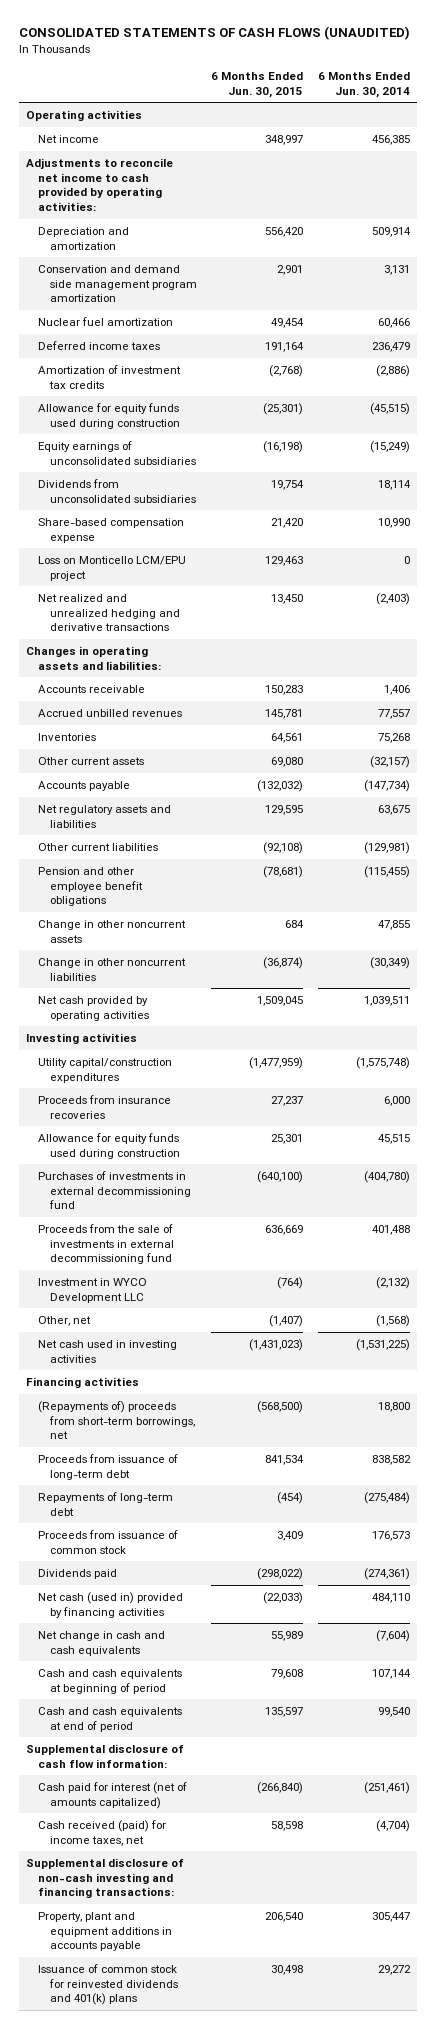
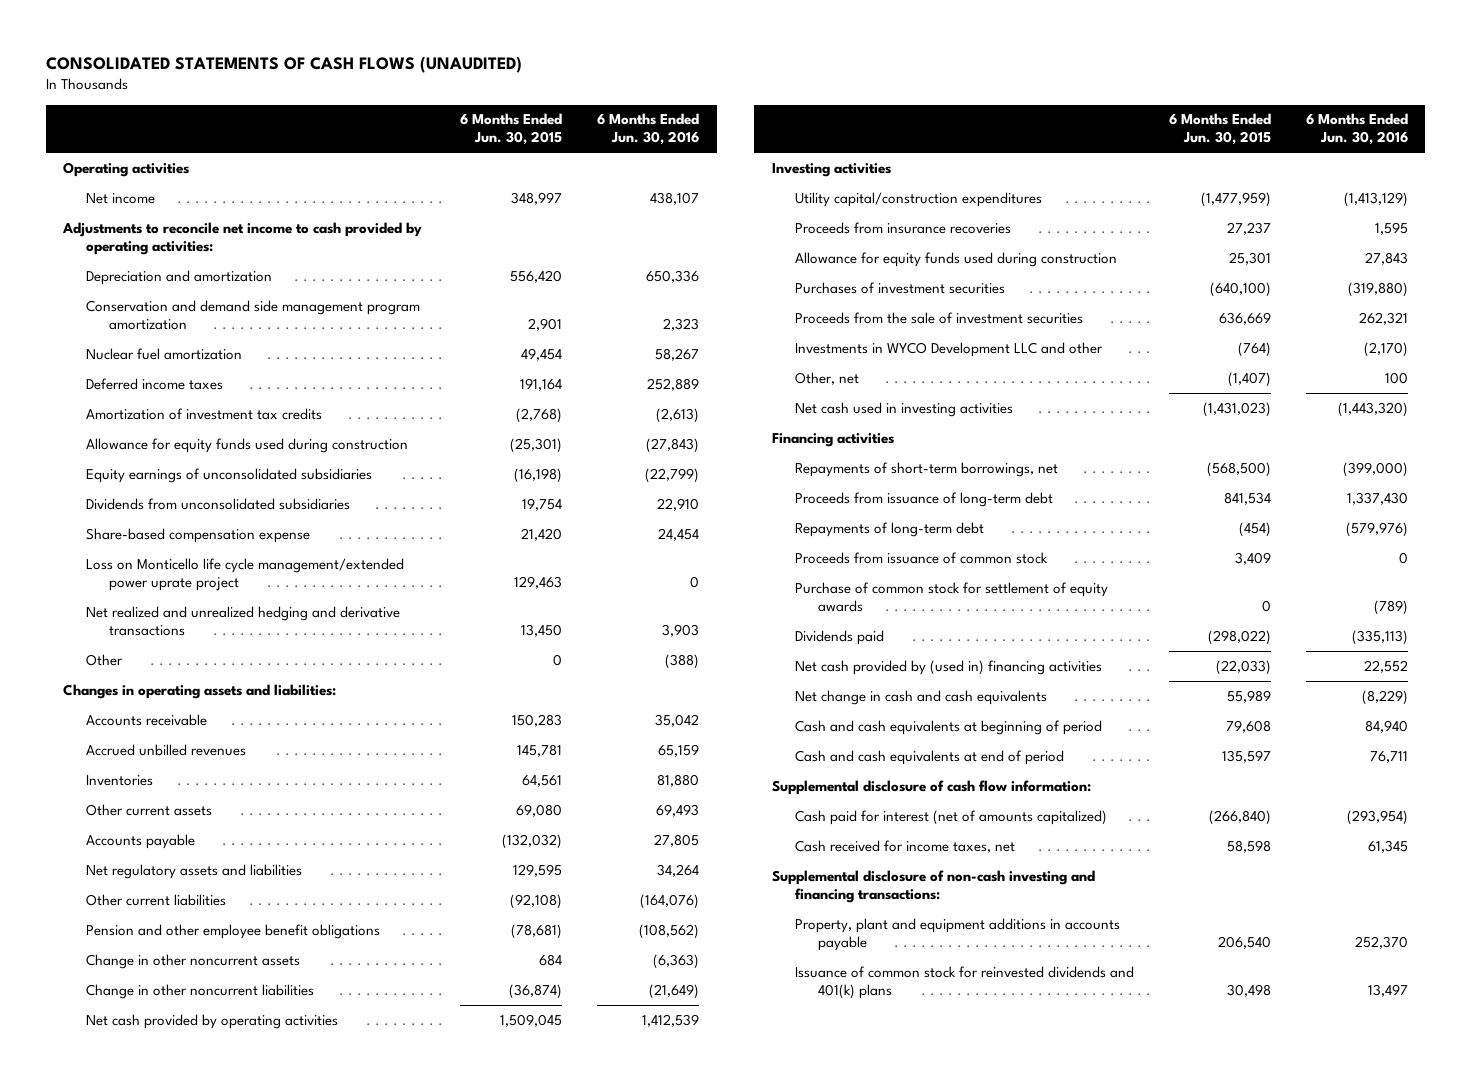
- | 6 Months Ended Jun. 30, 2015 | 6 Months Ended Jun. 30, 2014
+ | 6 Months Ended Jun. 30, 2015 | 6 Months Ended Jun. 30, 2016
- Loss on Monticello LCM/EPU project | 129,463 | 0
+ Loss on Monticello life cycle management/extended power uprate project | 129,463 | 0
+ Other | 0 | (388)
- Purchases of investments in external decommissioning fund | (640,100) | (404,780)
- Proceeds from the sale of investments in external decommissioning fund | 636,669 | 401,488
- Investment in WYCO Development LLC | (764) | (2,132)
+ Purchases of investment securities | (640,100) | (319,880)
+ Proceeds from the sale of investment securities | 636,669 | 262,321
+ Investments in WYCO Development LLC and other | (764) | (2,170)
- (Repayments of) proceeds from short-term borrowings, net | (568,500) | 18,800
+ Repayments of short-term borrowings, net | (568,500) | (399,000)
+ Purchase of common stock for settlement of equity awards | 0 | (789)
- Net cash (used in) provided by financing activities | (22,033) | 484,110
+ Net cash provided by (used in) financing activities | (22,033) | 22,552
- Cash received (paid) for income taxes, net | 58,598 | (4,704)
+ Cash received for income taxes, net | 58,598 | 61,345

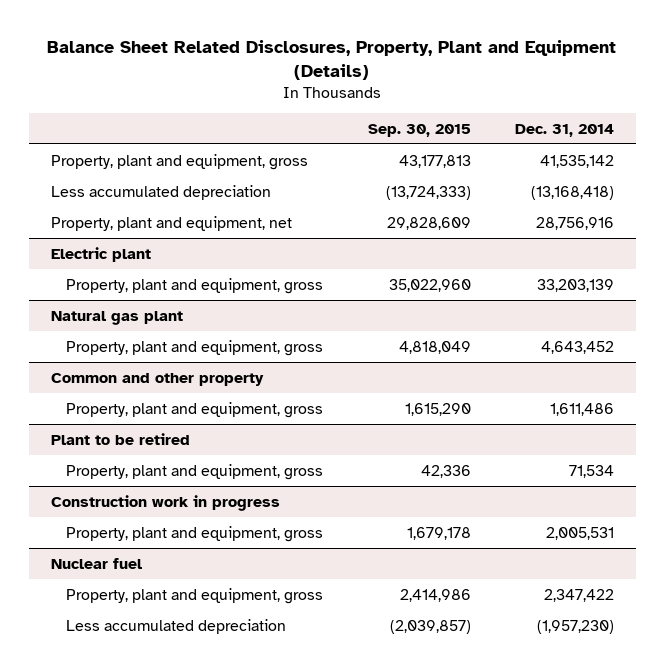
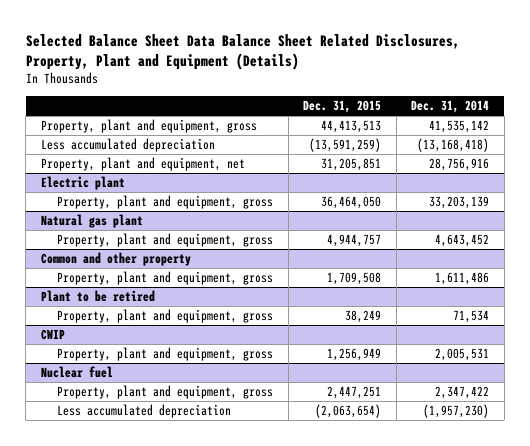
- Balance Sheet Related Disclosures, Property, Plant and Equipment (Details)
+ Selected Balance Sheet Data Balance Sheet Related Disclosures, Property, Plant and Equipment (Details)
- | Sep. 30, 2015 | Dec. 31, 2014
+ | Dec. 31, 2015 | Dec. 31, 2014
- Construction work in progress
+ CWIP

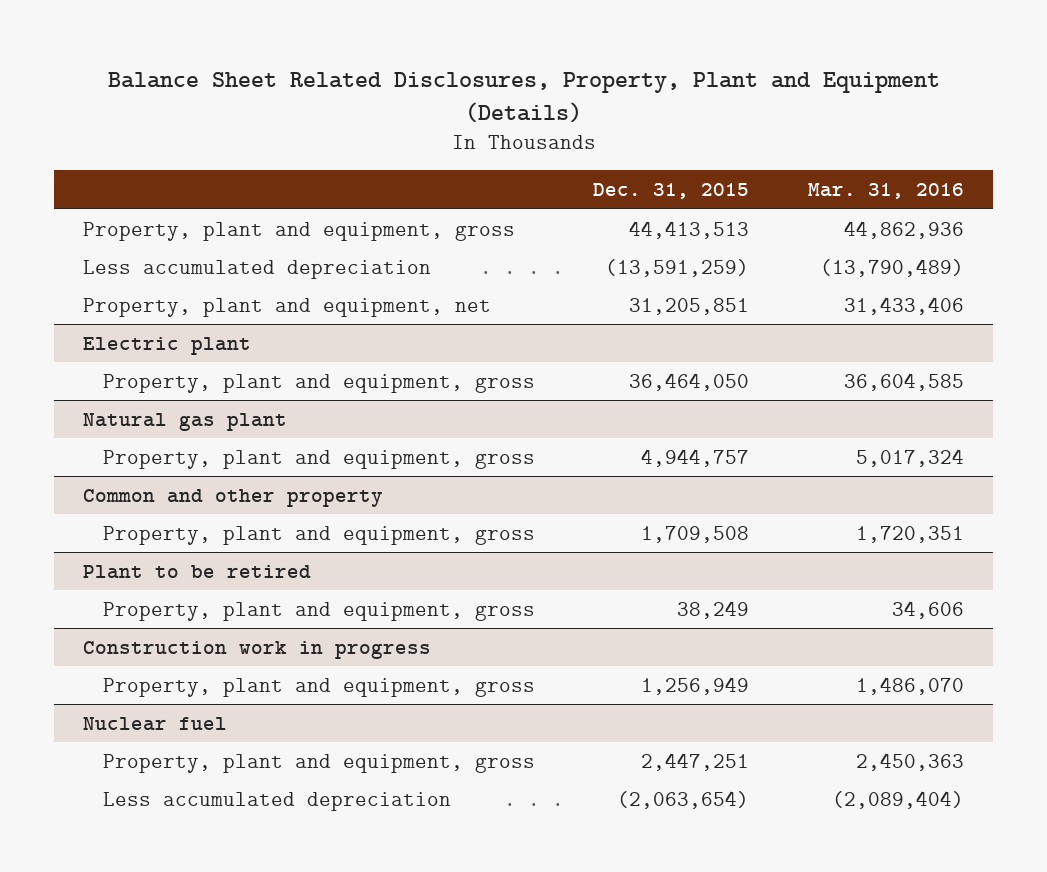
- Selected Balance Sheet Data Balance Sheet Related Disclosures, Property, Plant and Equipment (Details)
+ Balance Sheet Related Disclosures, Property, Plant and Equipment (Details)
- | Dec. 31, 2015 | Dec. 31, 2014
+ | Dec. 31, 2015 | Mar. 31, 2016
- CWIP
+ Construction work in progress

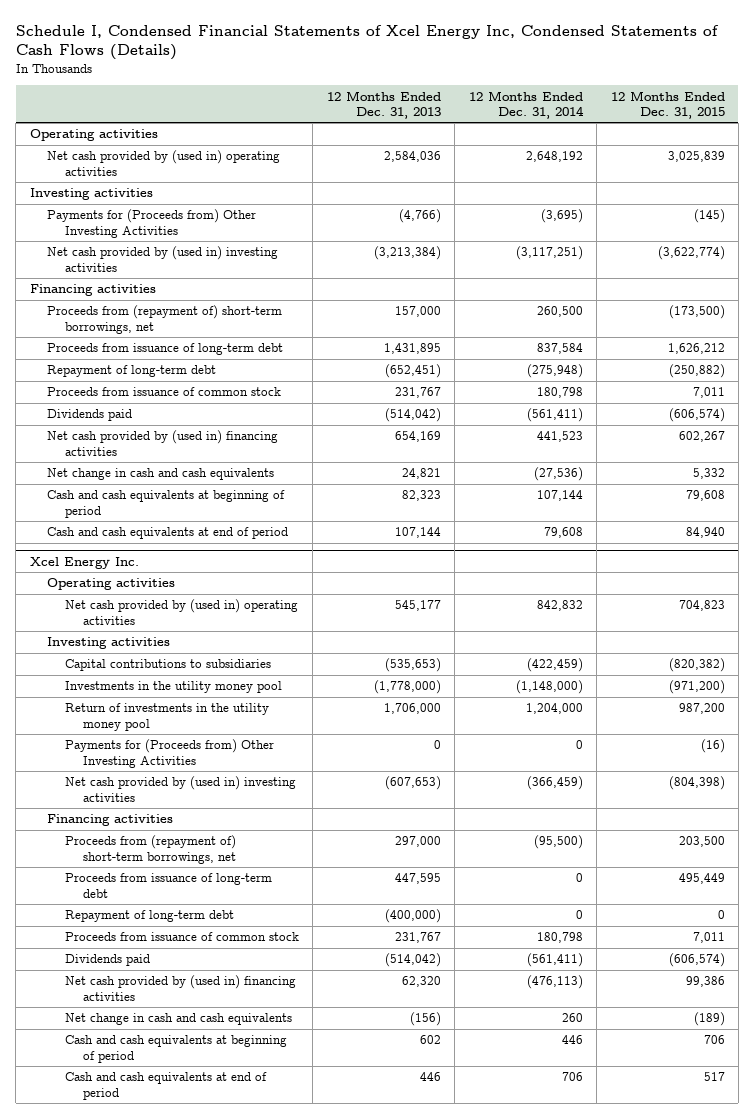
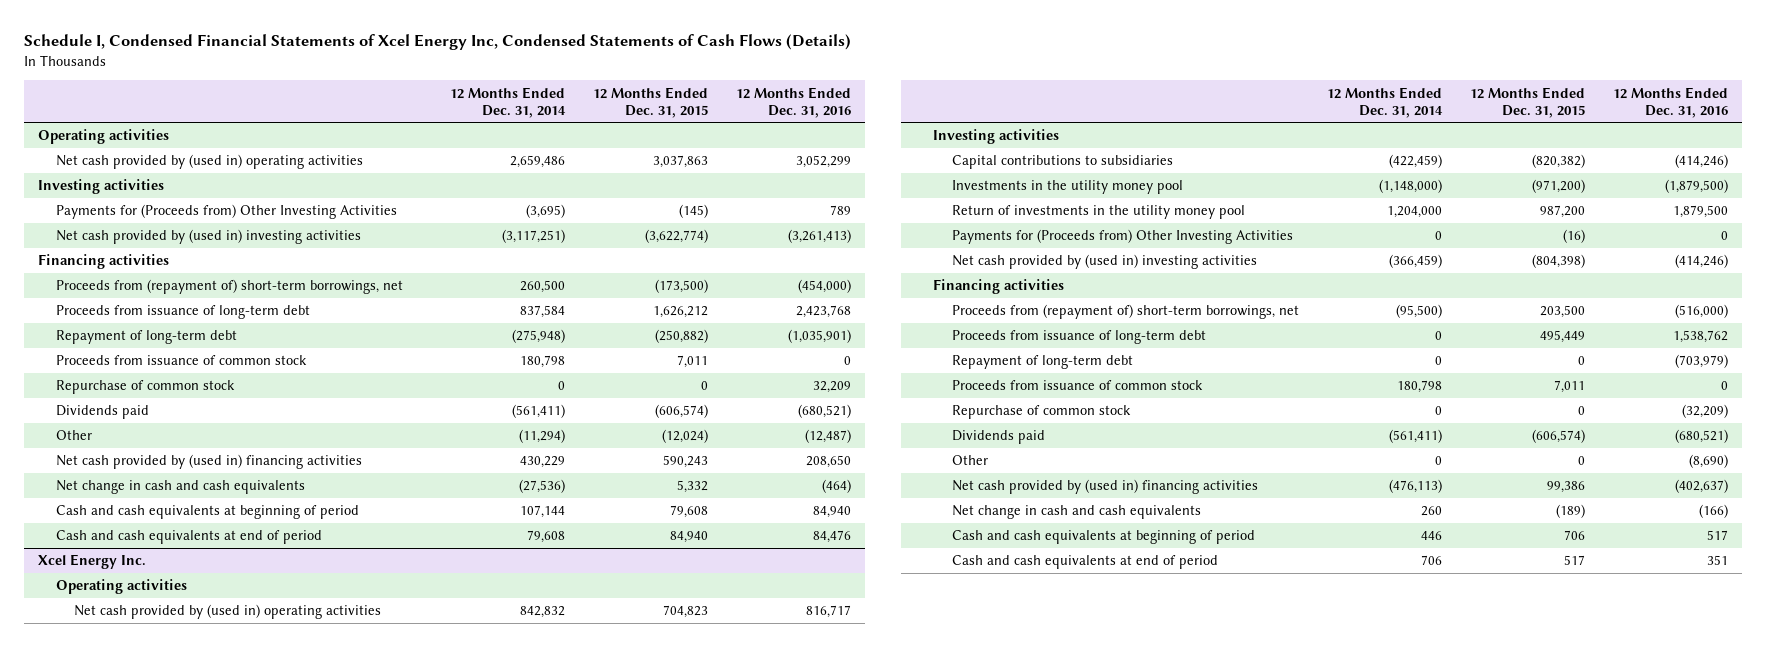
- | 12 Months Ended Dec. 31, 2013 | 12 Months Ended Dec. 31, 2014 | 12 Months Ended Dec. 31, 2015
+ | 12 Months Ended Dec. 31, 2014 | 12 Months Ended Dec. 31, 2015 | 12 Months Ended Dec. 31, 2016
- Net cash provided by (used in) operating activities | 2,584,036 | 2,648,192 | 3,025,839
+ Net cash provided by (used in) operating activities | 2,659,486 | 3,037,863 | 3,052,299
+ Repurchase of common stock | 0 | 0 | 32,209
- Net cash provided by (used in) financing activities | 654,169 | 441,523 | 602,267
+ Other | (11,294) | (12,024) | (12,487)
+ Net cash provided by (used in) financing activities | 430,229 | 590,243 | 208,650
@ Xcel Energy Inc.
+ Repurchase of common stock | 0 | 0 | (32,209)
+ Other | 0 | 0 | (8,690)

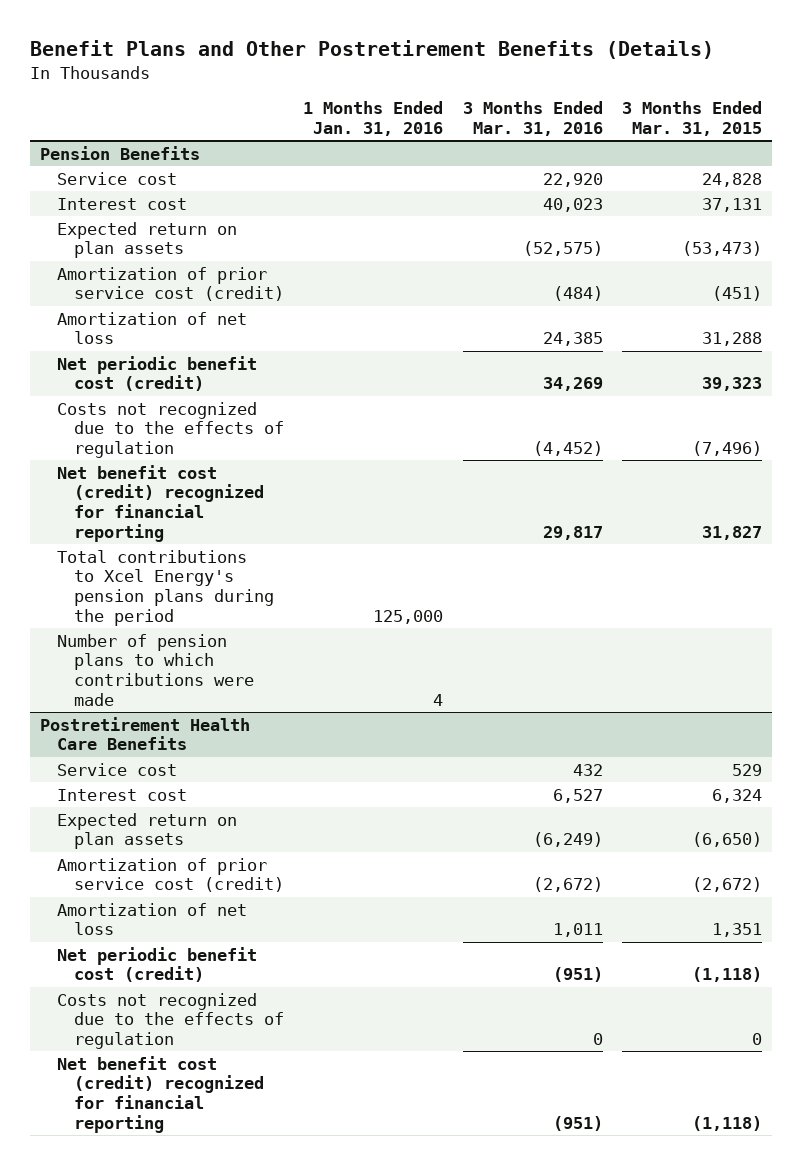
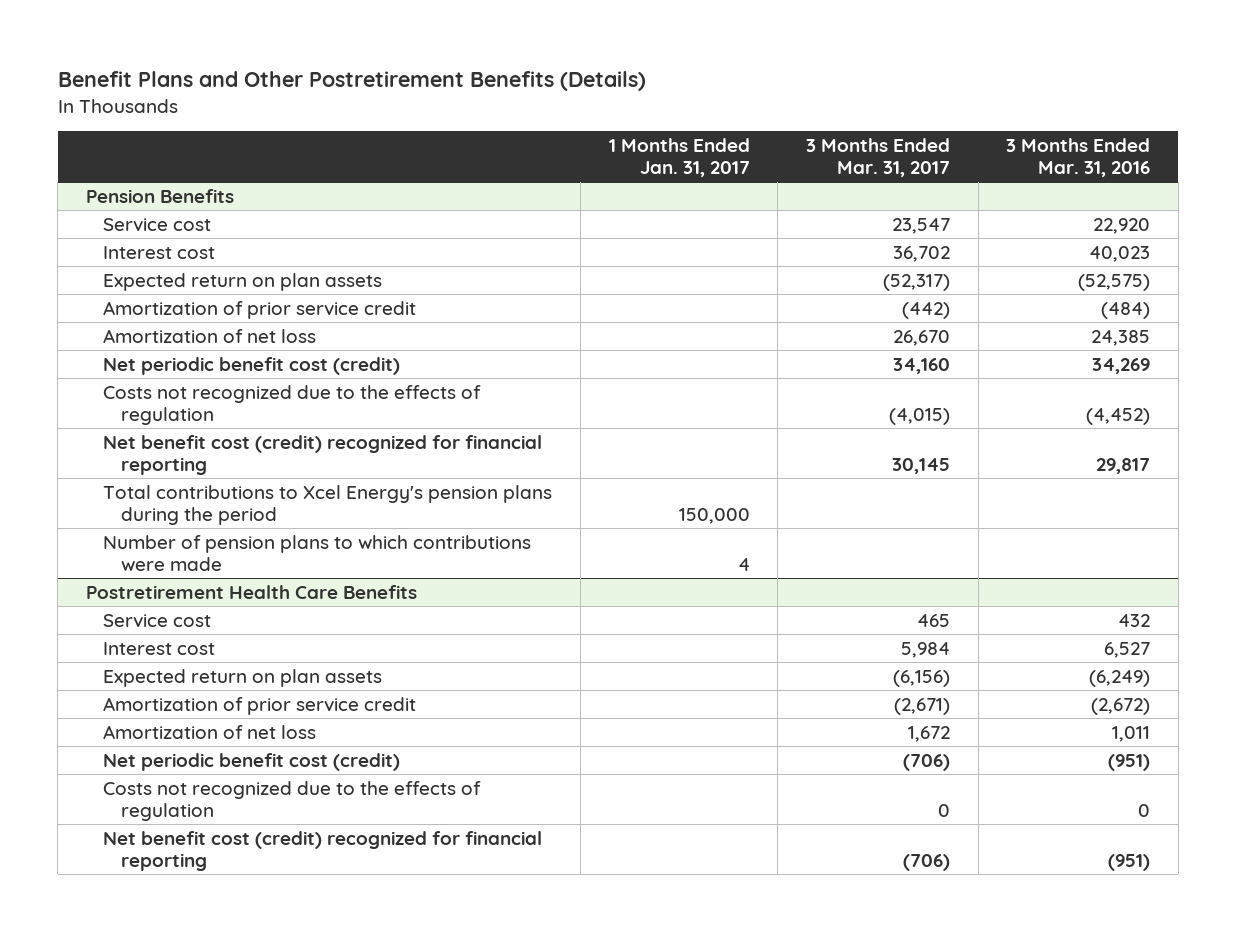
- | 1 Months Ended Jan. 31, 2016 | 3 Months Ended Mar. 31, 2016 | 3 Months Ended Mar. 31, 2015
+ | 1 Months Ended Jan. 31, 2017 | 3 Months Ended Mar. 31, 2017 | 3 Months Ended Mar. 31, 2016
@ Pension Benefits
- Amortization of prior service cost (credit) | | (484) | (451)
+ Amortization of prior service credit | | (442) | (484)
@ Postretirement Health Care Benefits
- Amortization of prior service cost (credit) | | (2,672) | (2,672)
+ Amortization of prior service credit | | (2,671) | (2,672)

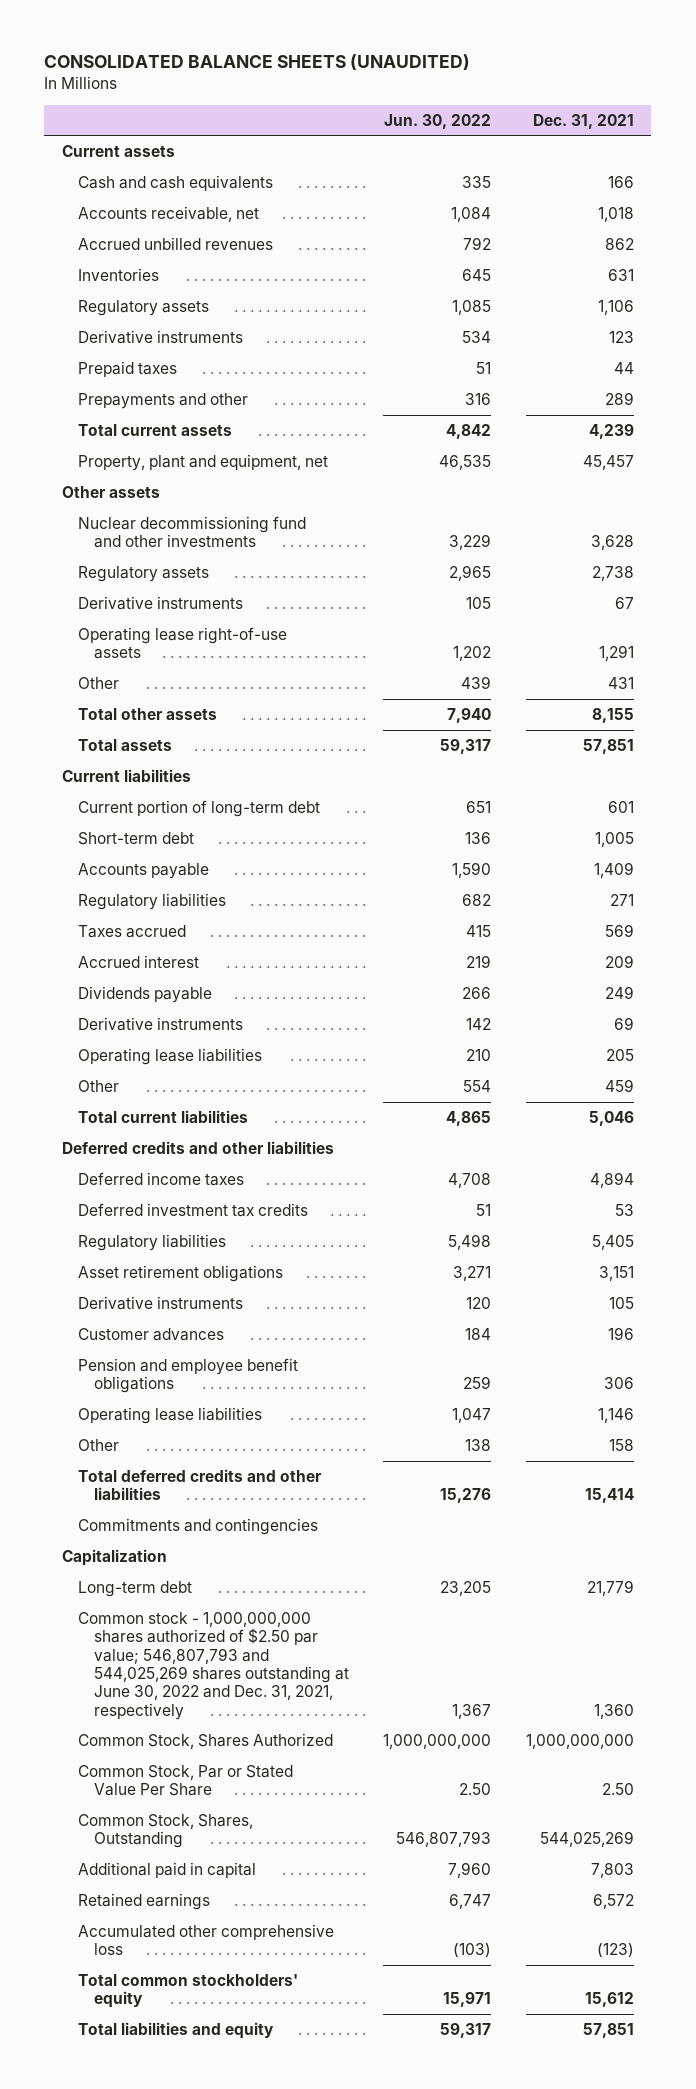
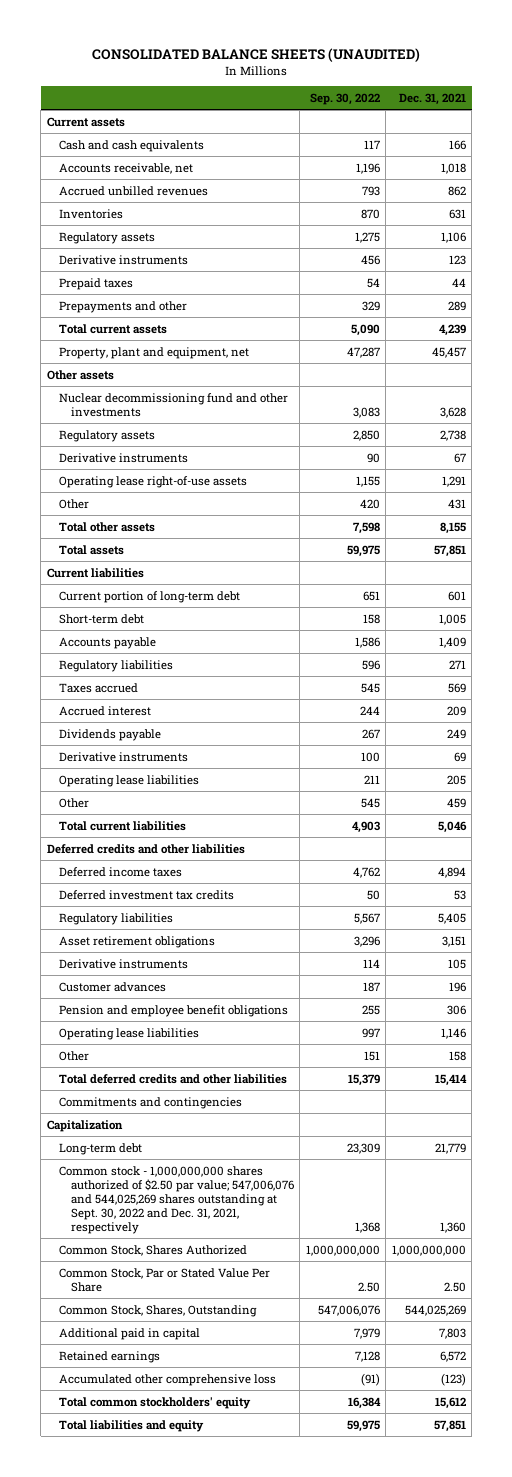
- | Jun. 30, 2022 | Dec. 31, 2021
+ | Sep. 30, 2022 | Dec. 31, 2021
- Common stock - 1,000,000,000 shares authorized of $2.50 par value; 546,807,793 and 544,025,269 shares outstanding at June 30, 2022 and Dec. 31, 2021, respectively | 1,367 | 1,360
+ Common stock - 1,000,000,000 shares authorized of $2.50 par value; 547,006,076 and 544,025,269 shares outstanding at Sept. 30, 2022 and Dec. 31, 2021, respectively | 1,368 | 1,360

